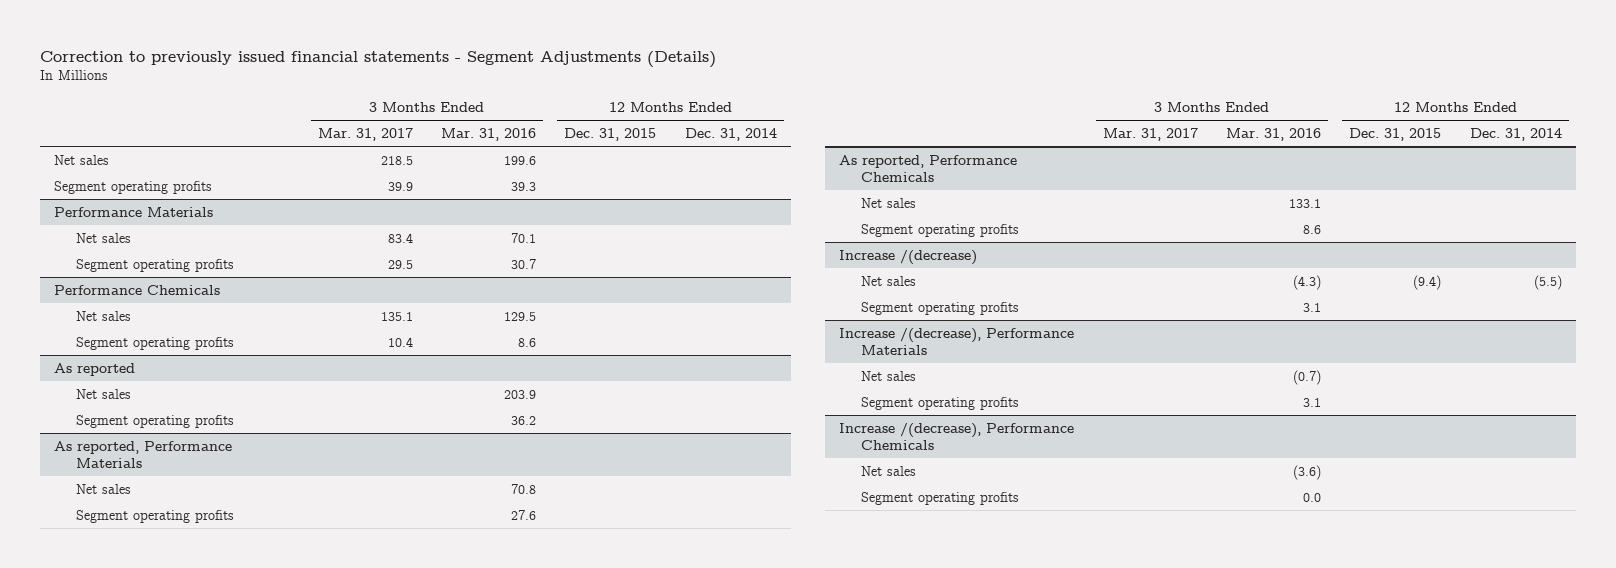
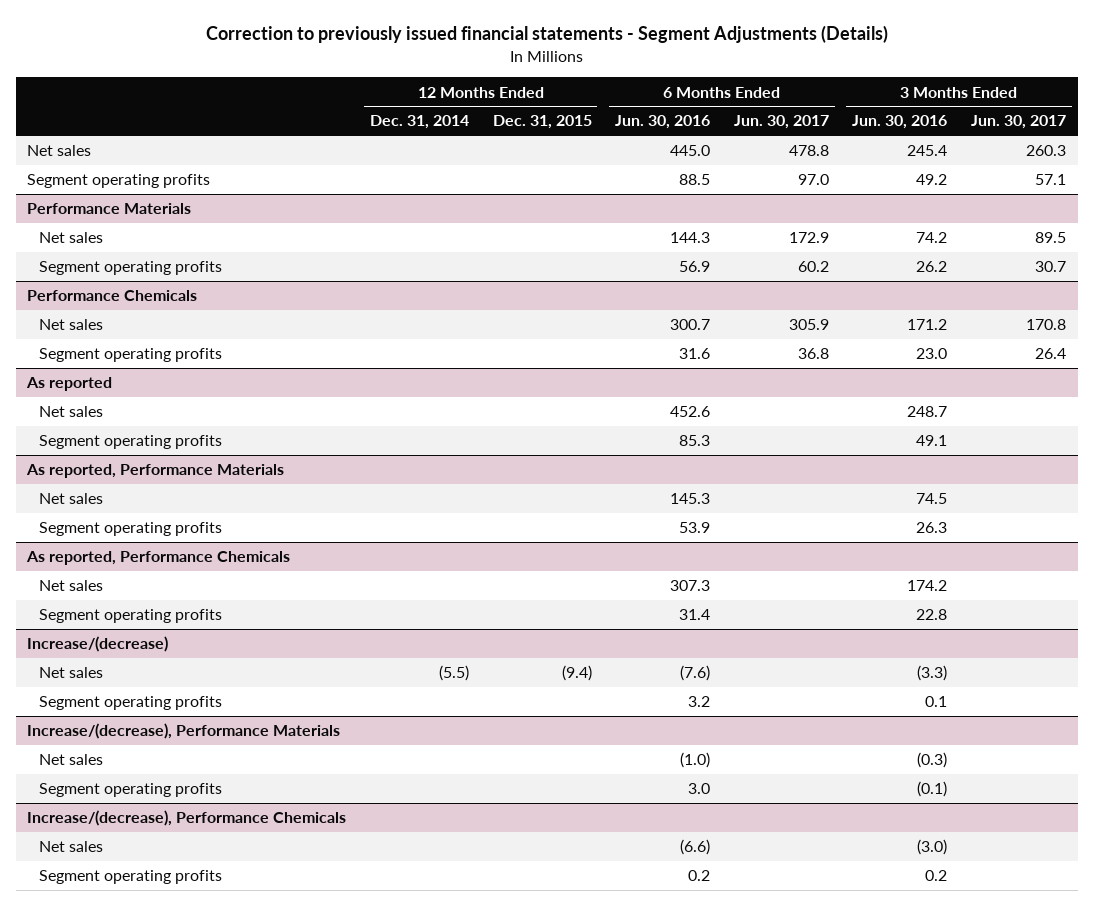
- | 3 Months Ended Mar. 31, 2017 | 3 Months Ended Mar. 31, 2016 | 12 Months Ended Dec. 31, 2015 | 12 Months Ended Dec. 31, 2014
+ | 12 Months Ended Dec. 31, 2014 | 12 Months Ended Dec. 31, 2015 | 6 Months Ended Jun. 30, 2016 | 6 Months Ended Jun. 30, 2017 | 3 Months Ended Jun. 30, 2016 | 3 Months Ended Jun. 30, 2017
- Increase /(decrease)
+ Increase/(decrease)
- Increase /(decrease), Performance Materials
+ Increase/(decrease), Performance Materials
- Increase /(decrease), Performance Chemicals
+ Increase/(decrease), Performance Chemicals

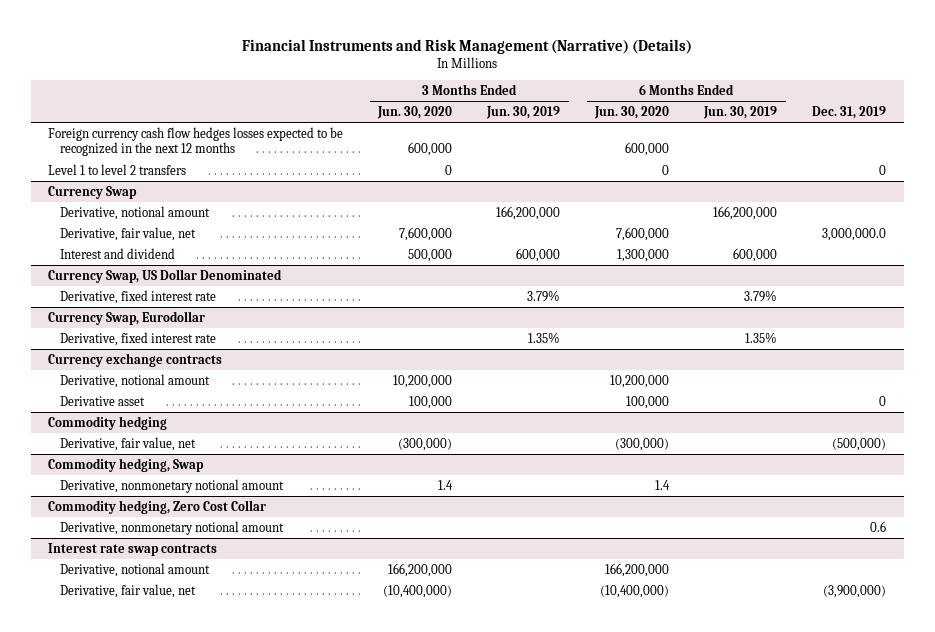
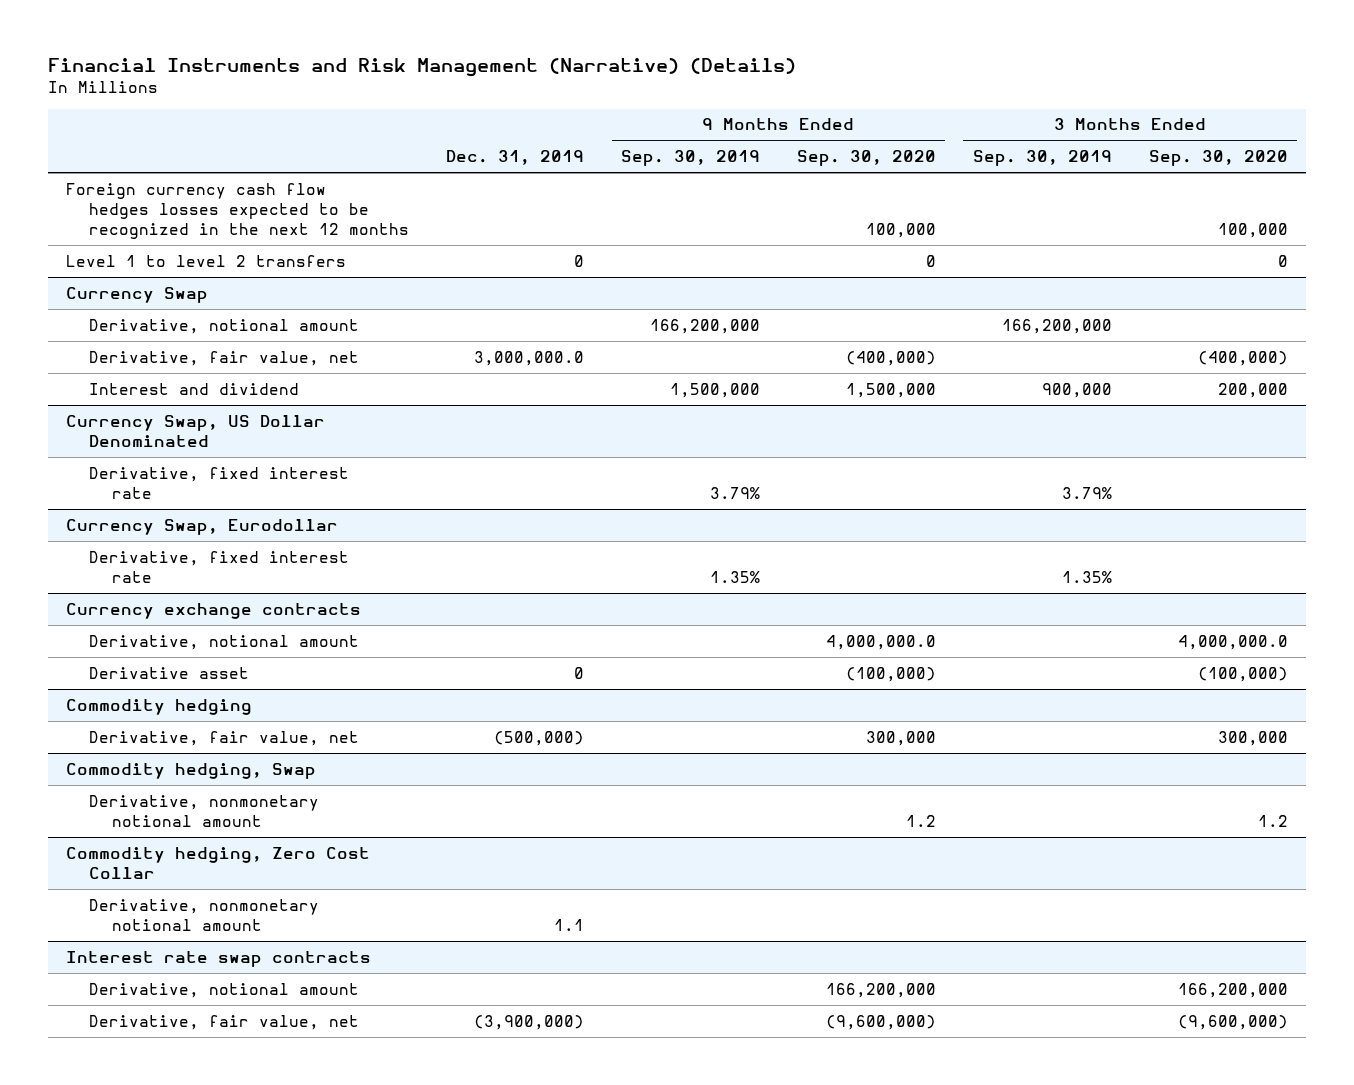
- | 3 Months Ended Jun. 30, 2020 | 3 Months Ended Jun. 30, 2019 | 6 Months Ended Jun. 30, 2020 | 6 Months Ended Jun. 30, 2019 | Dec. 31, 2019
+ | Dec. 31, 2019 | 9 Months Ended Sep. 30, 2019 | 9 Months Ended Sep. 30, 2020 | 3 Months Ended Sep. 30, 2019 | 3 Months Ended Sep. 30, 2020
@ Commodity hedging, Zero Cost Collar
- Derivative, nonmonetary notional amount | | | | | 0.6
+ Derivative, nonmonetary notional amount | 1.1 | | | |

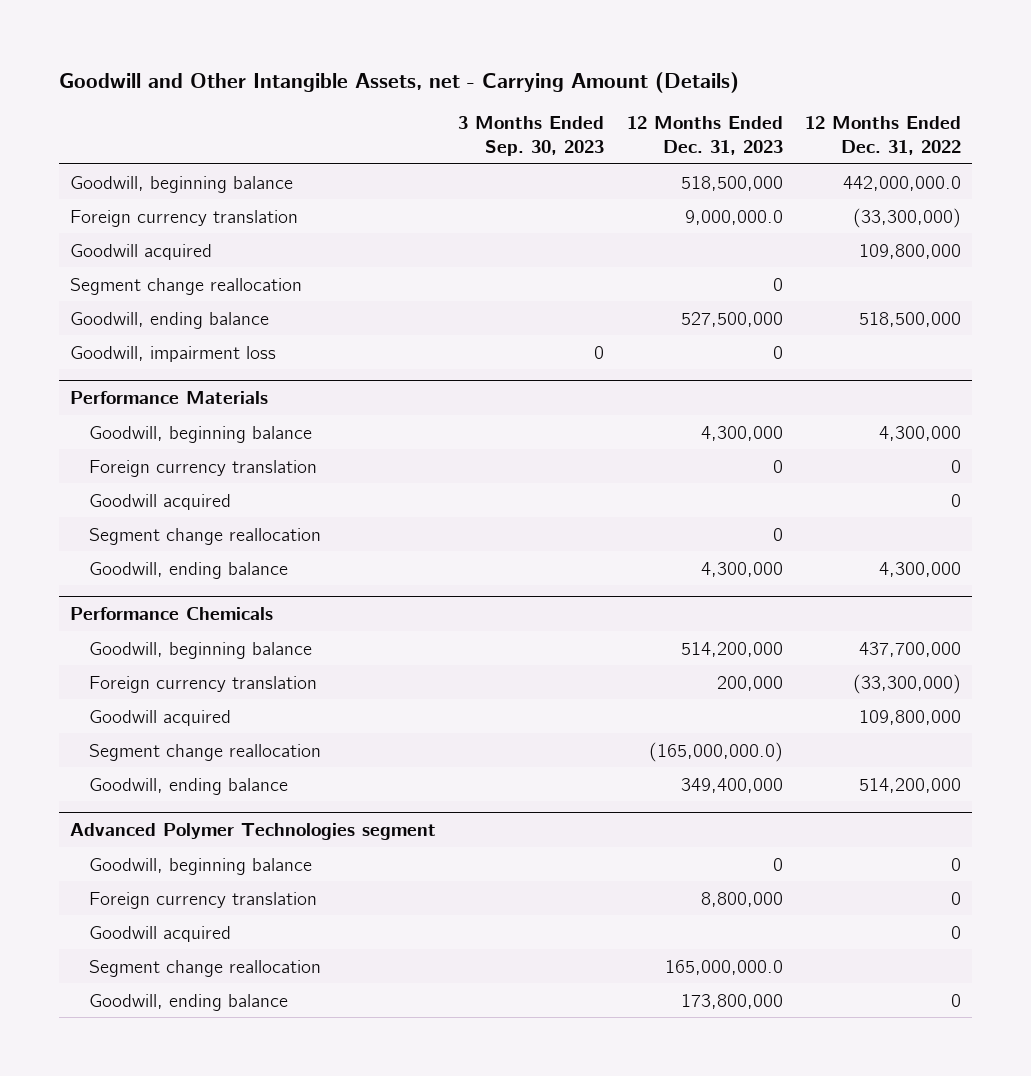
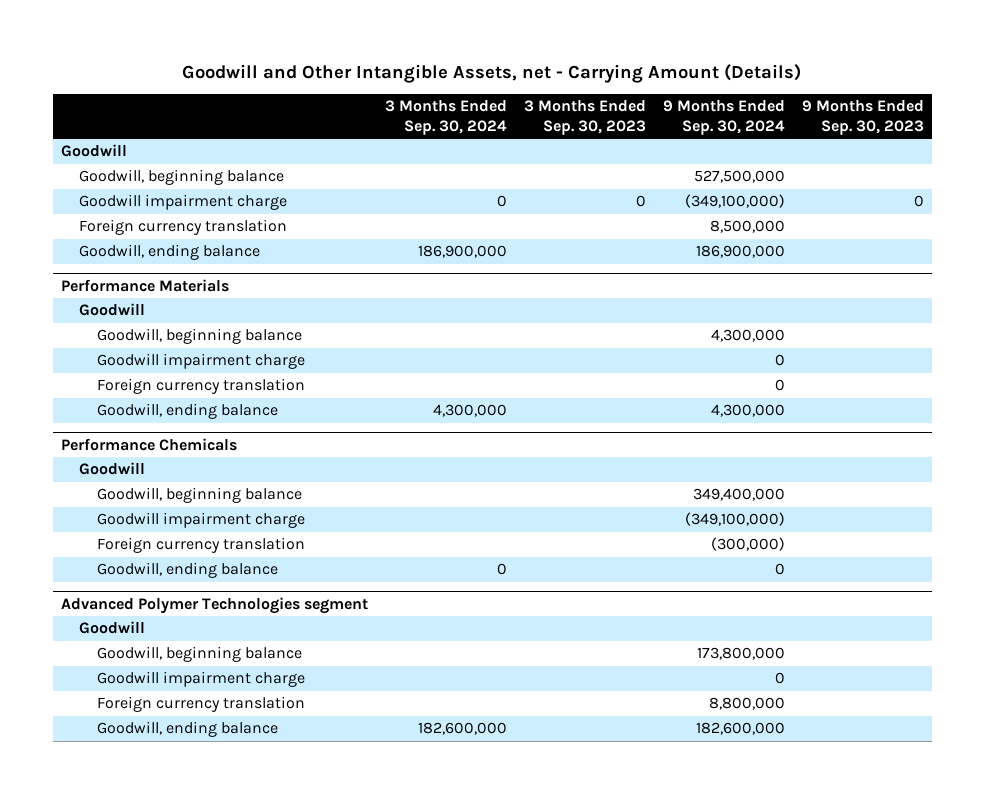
- | 3 Months Ended Sep. 30, 2023 | 12 Months Ended Dec. 31, 2023 | 12 Months Ended Dec. 31, 2022
+ | 3 Months Ended Sep. 30, 2024 | 3 Months Ended Sep. 30, 2023 | 9 Months Ended Sep. 30, 2024 | 9 Months Ended Sep. 30, 2023
+ Goodwill
+ Goodwill impairment charge | 0 | 0 | (349,100,000) | 0
- Goodwill acquired | | | 109,800,000
- Segment change reallocation | | 0 |
- Goodwill, impairment loss | 0 | 0 |
@ Performance Materials
+ Goodwill
+ Goodwill impairment charge | | | 0 |
- Goodwill acquired | | | 0
- Segment change reallocation | | 0 |
@ Performance Chemicals
+ Goodwill
+ Goodwill impairment charge | | | (349,100,000) |
- Goodwill acquired | | | 109,800,000
- Segment change reallocation | | (165,000,000.0) |
@ Advanced Polymer Technologies segment
+ Goodwill
+ Goodwill impairment charge | | | 0 |
- Goodwill acquired | | | 0
- Segment change reallocation | | 165,000,000.0 |

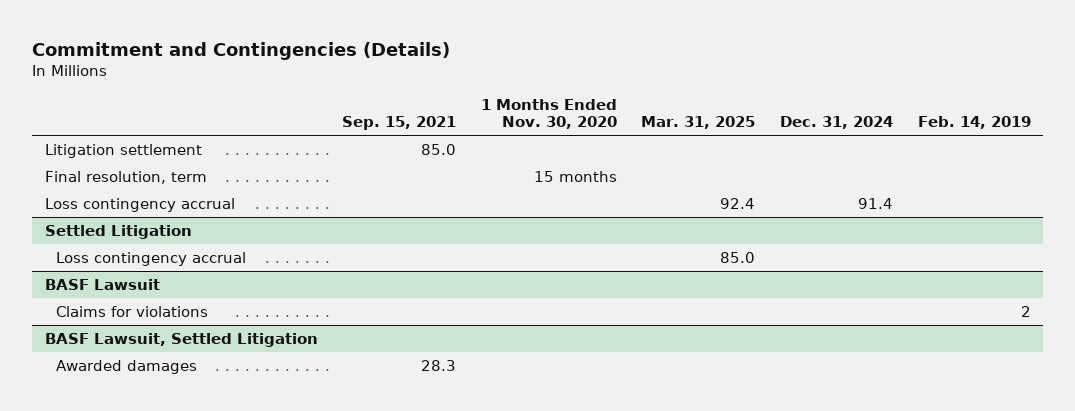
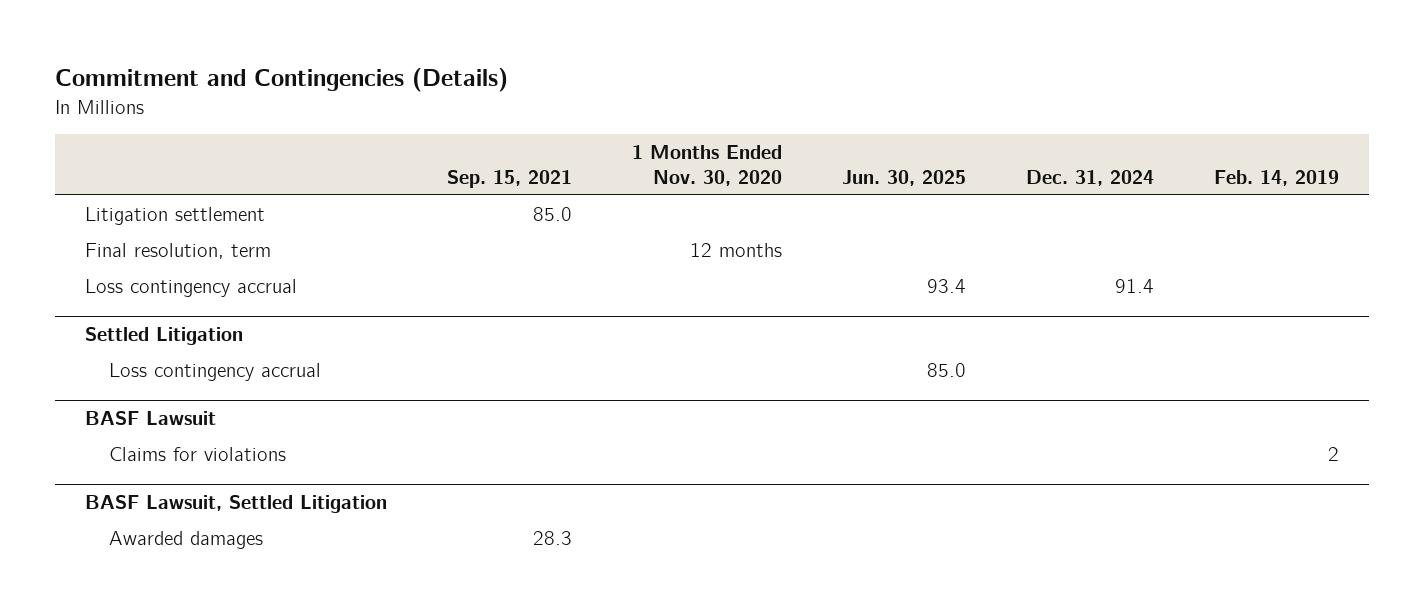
- | Sep. 15, 2021 | 1 Months Ended Nov. 30, 2020 | Mar. 31, 2025 | Dec. 31, 2024 | Feb. 14, 2019
+ | Sep. 15, 2021 | 1 Months Ended Nov. 30, 2020 | Jun. 30, 2025 | Dec. 31, 2024 | Feb. 14, 2019
- Final resolution, term | | 15 months | | |
+ Final resolution, term | | 12 months | | |

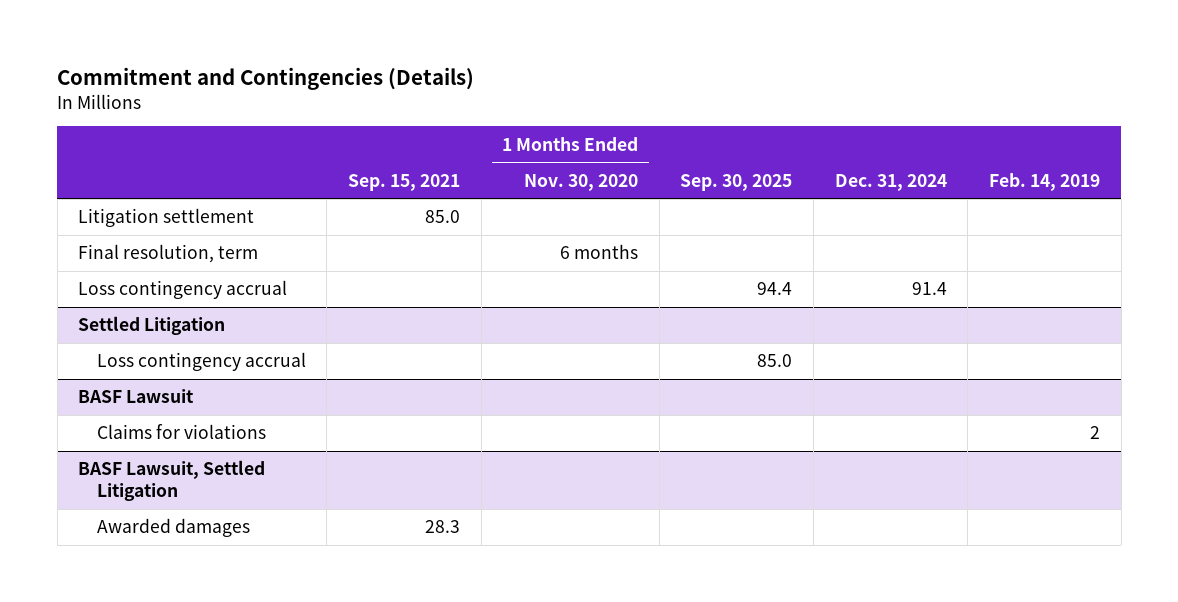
- | Sep. 15, 2021 | 1 Months Ended Nov. 30, 2020 | Jun. 30, 2025 | Dec. 31, 2024 | Feb. 14, 2019
+ | Sep. 15, 2021 | 1 Months Ended Nov. 30, 2020 | Sep. 30, 2025 | Dec. 31, 2024 | Feb. 14, 2019
- Final resolution, term | | 12 months | | |
+ Final resolution, term | | 6 months | | |

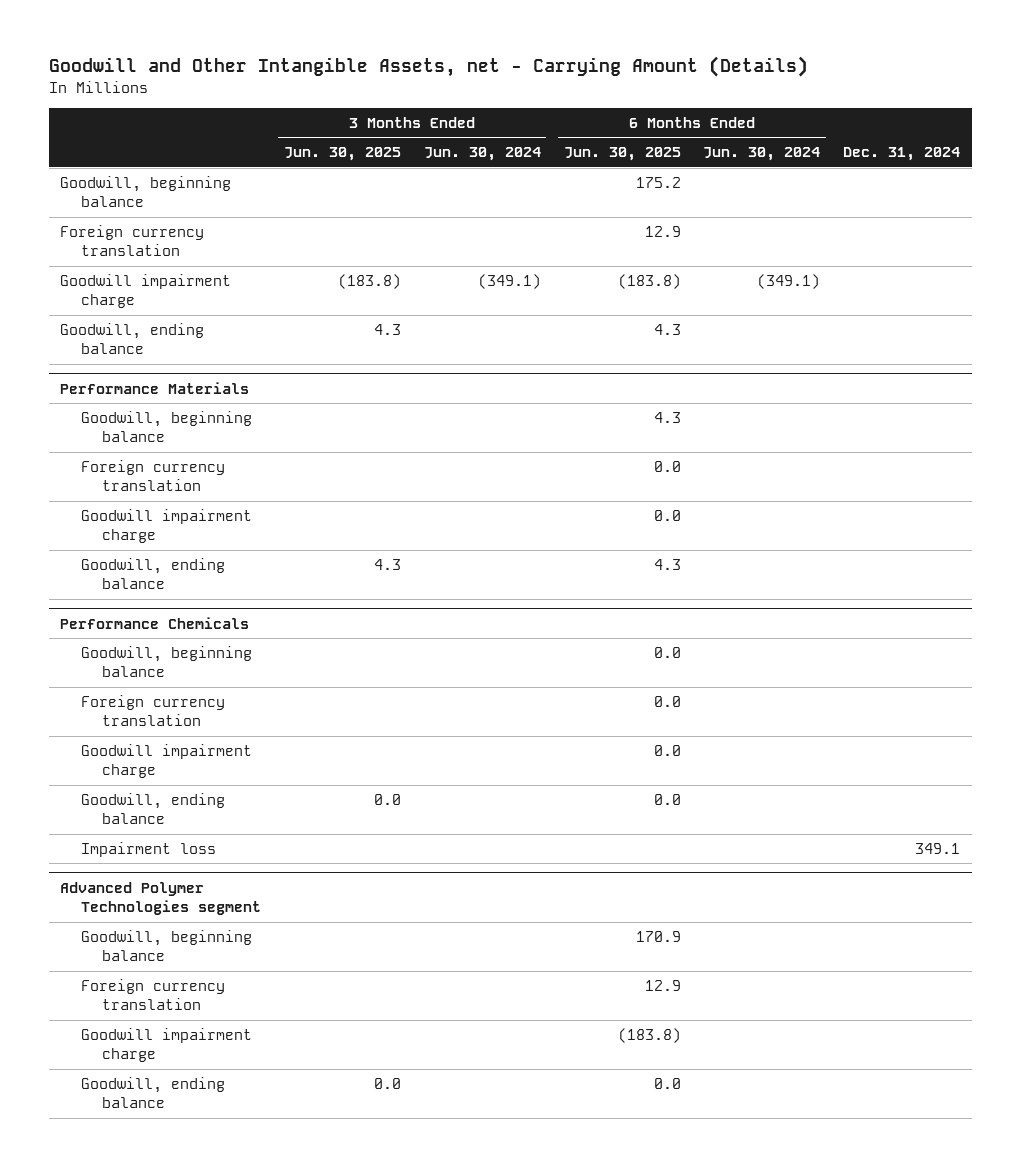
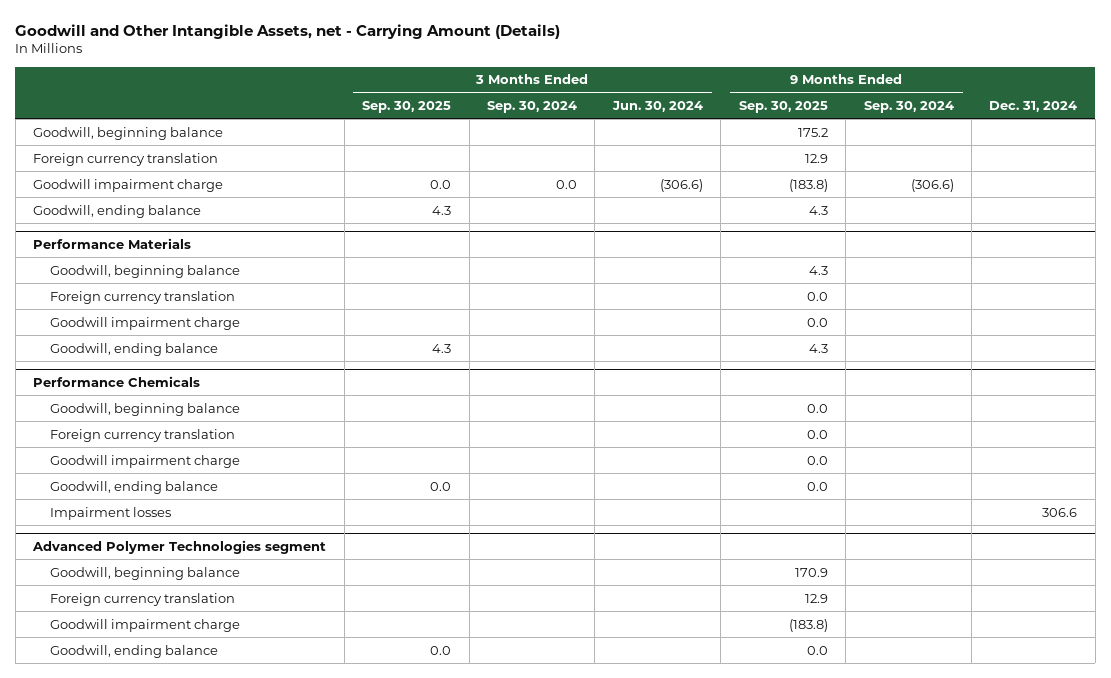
- | 3 Months Ended Jun. 30, 2025 | 3 Months Ended Jun. 30, 2024 | 6 Months Ended Jun. 30, 2025 | 6 Months Ended Jun. 30, 2024 | Dec. 31, 2024
+ | 3 Months Ended Sep. 30, 2025 | 3 Months Ended Sep. 30, 2024 | 3 Months Ended Jun. 30, 2024 | 9 Months Ended Sep. 30, 2025 | 9 Months Ended Sep. 30, 2024 | Dec. 31, 2024
- Goodwill impairment charge | (183.8) | (349.1) | (183.8) | (349.1) |
+ Goodwill impairment charge | 0.0 | 0.0 | (306.6) | (183.8) | (306.6) |
@ Performance Chemicals
- Impairment loss | | | | | 349.1
+ Impairment losses | | | | | | 306.6

